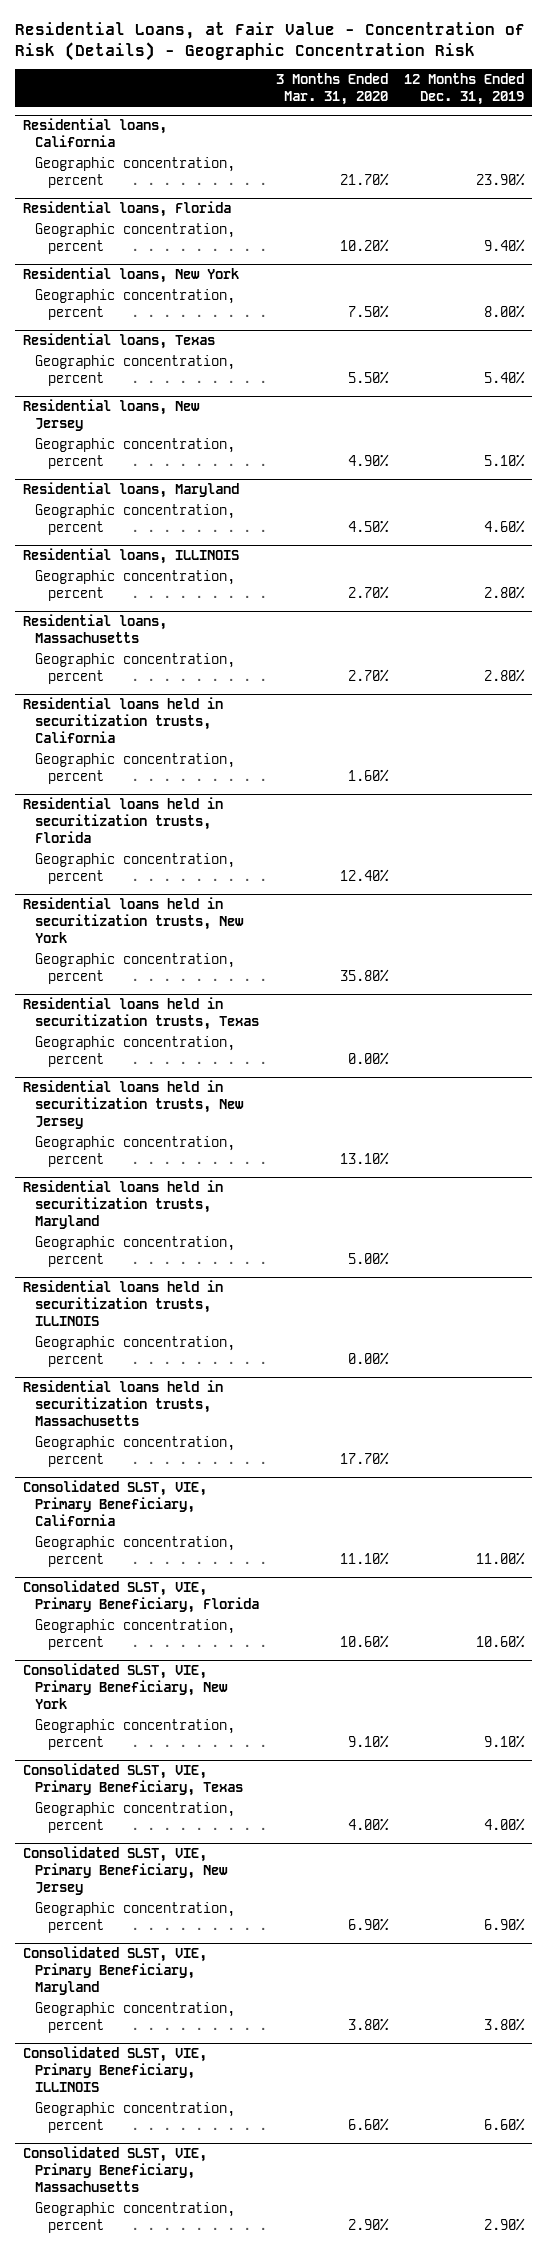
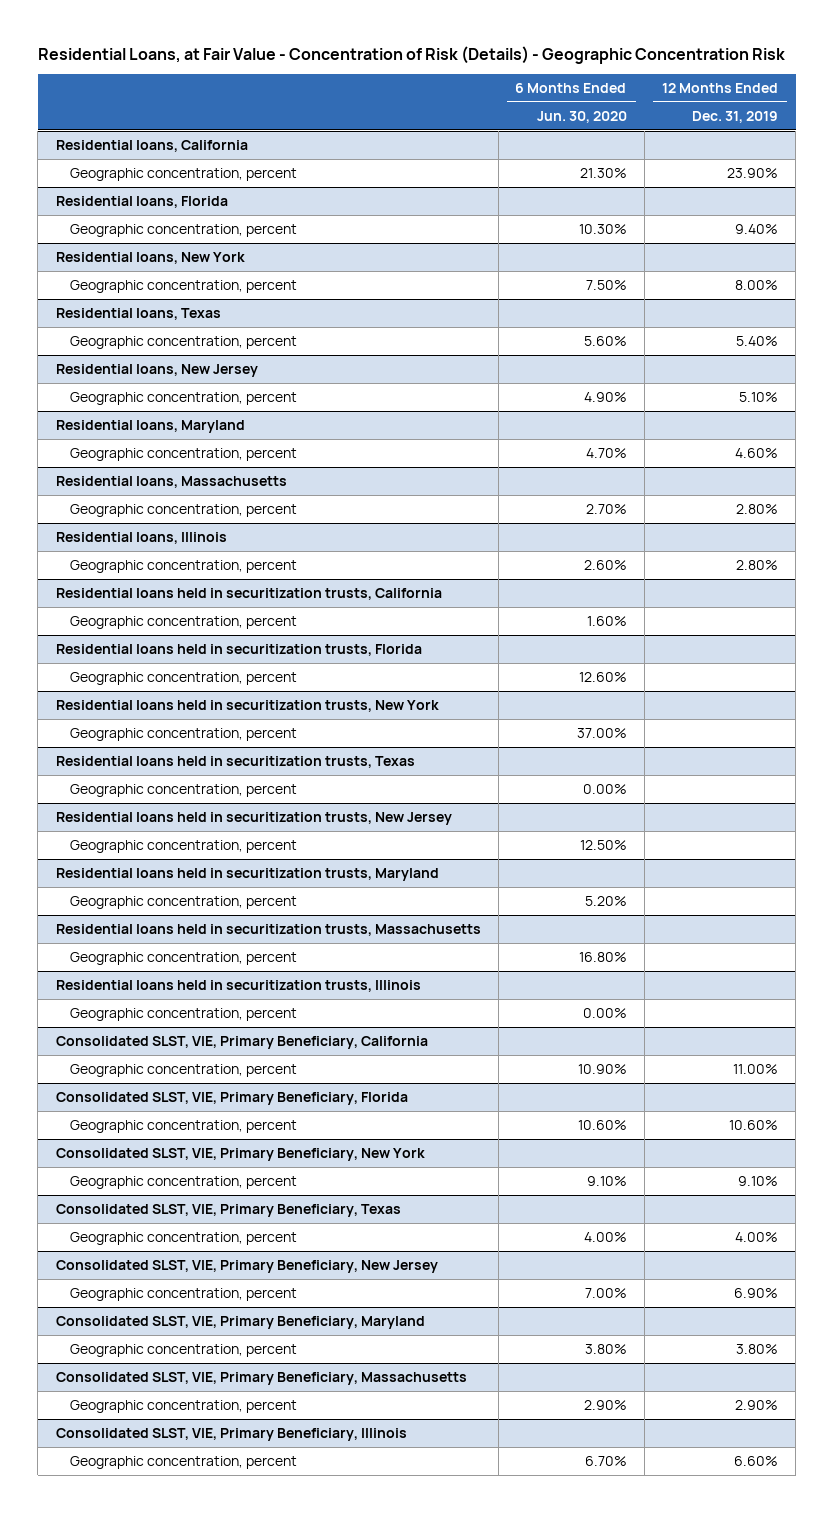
- | 3 Months Ended Mar. 31, 2020 | 12 Months Ended Dec. 31, 2019
+ | 6 Months Ended Jun. 30, 2020 | 12 Months Ended Dec. 31, 2019
- Residential loans, ILLINOIS
- Geographic concentration, percent | 2.70% | 2.80%
+ Residential loans, Illinois
+ Geographic concentration, percent | 2.60% | 2.80%
- Residential loans held in securitization trusts, ILLINOIS
- Geographic concentration, percent | 0.00% |
+ Residential loans held in securitization trusts, Illinois
+ Geographic concentration, percent | 0.00% |
- Consolidated SLST, VIE, Primary Beneficiary, ILLINOIS
- Geographic concentration, percent | 6.60% | 6.60%
+ Consolidated SLST, VIE, Primary Beneficiary, Illinois
+ Geographic concentration, percent | 6.70% | 6.60%

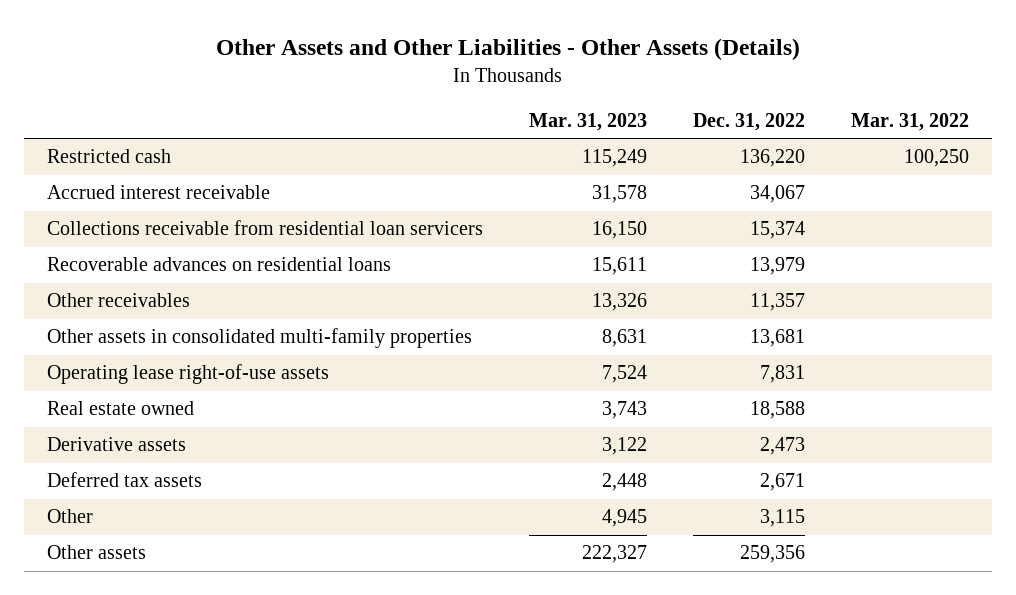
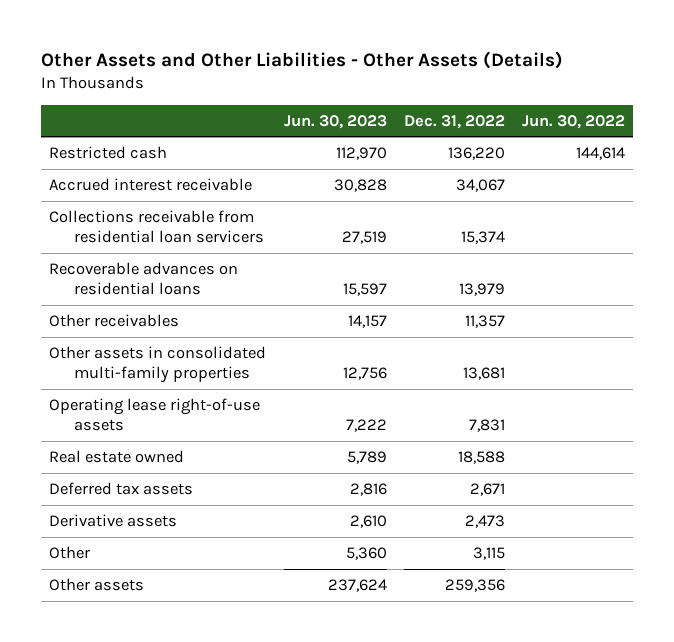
- | Mar. 31, 2023 | Dec. 31, 2022 | Mar. 31, 2022
+ | Jun. 30, 2023 | Dec. 31, 2022 | Jun. 30, 2022
moved down: Derivative assets | 2,610 | 2,473 |

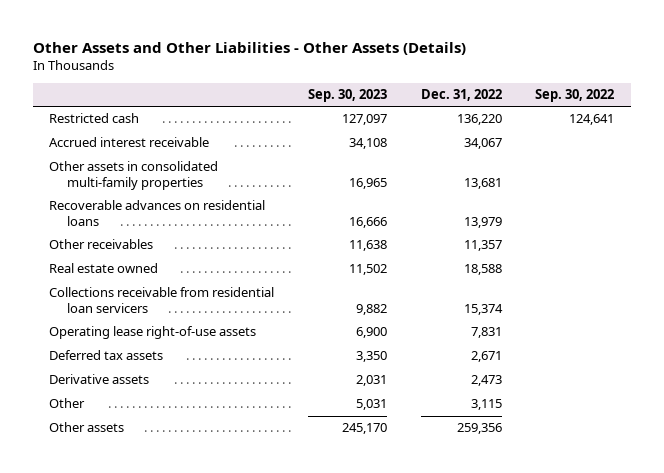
- | Jun. 30, 2023 | Dec. 31, 2022 | Jun. 30, 2022
+ | Sep. 30, 2023 | Dec. 31, 2022 | Sep. 30, 2022
moved up: Other assets in consolidated multi-family properties | 16,965 | 13,681 |
moved down: Collections receivable from residential loan servicers | 9,882 | 15,374 |
moved down: Operating lease right-of-use assets | 6,900 | 7,831 |

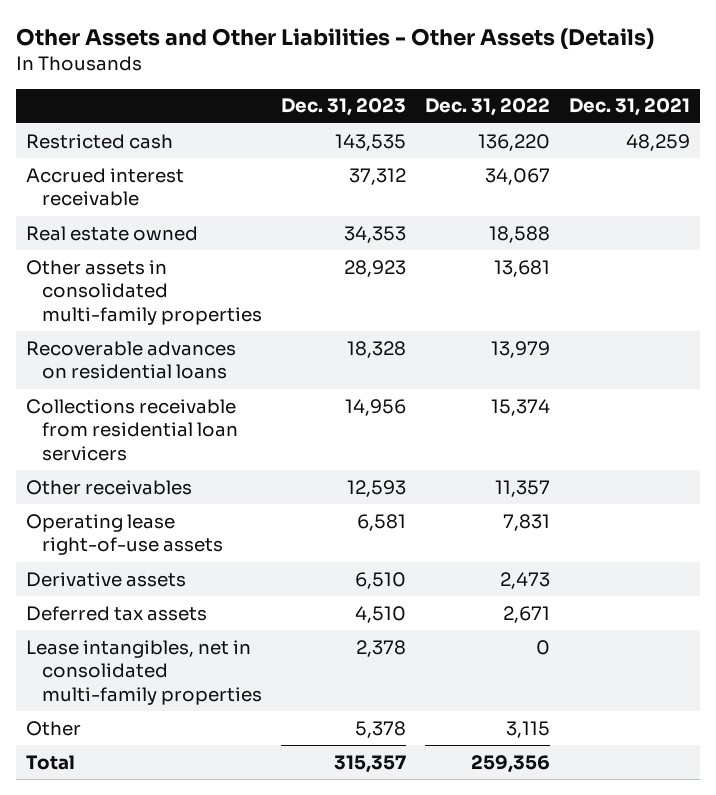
- | Sep. 30, 2023 | Dec. 31, 2022 | Sep. 30, 2022
+ | Dec. 31, 2023 | Dec. 31, 2022 | Dec. 31, 2021
moved up: Real estate owned | 34,353 | 18,588 |
moved down: Other receivables | 12,593 | 11,357 |
moved down: Deferred tax assets | 4,510 | 2,671 |
+ Lease intangibles, net in consolidated multi-family properties | 2,378 | 0 |
- Other assets | 245,170 | 259,356 |
+ Total | 315,357 | 259,356 |

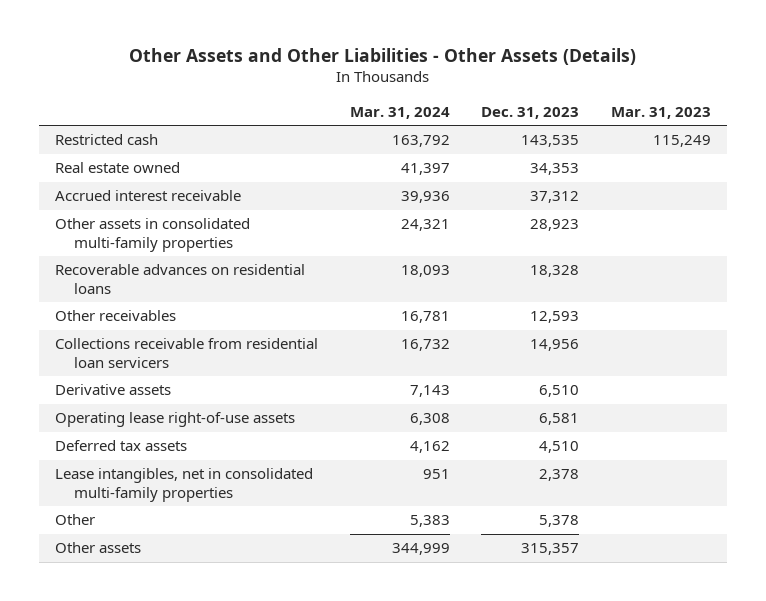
- | Dec. 31, 2023 | Dec. 31, 2022 | Dec. 31, 2021
+ | Mar. 31, 2024 | Dec. 31, 2023 | Mar. 31, 2023
moved down: Accrued interest receivable | 39,936 | 37,312 |
moved down: Collections receivable from residential loan servicers | 16,732 | 14,956 |
moved down: Operating lease right-of-use assets | 6,308 | 6,581 |
- Total | 315,357 | 259,356 |
+ Other assets | 344,999 | 315,357 |

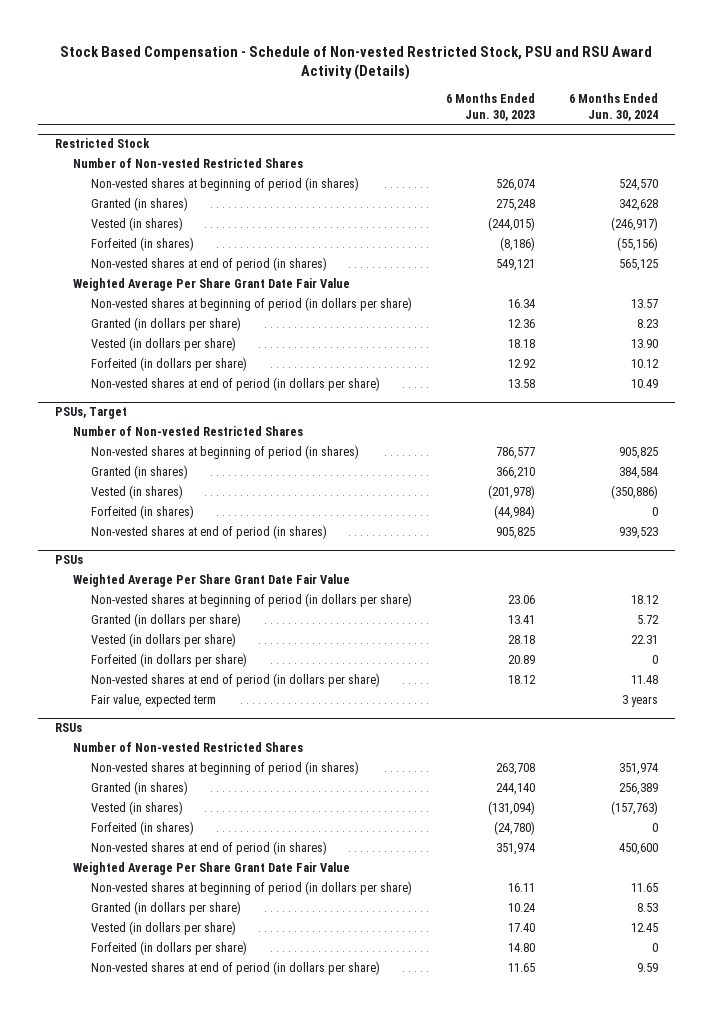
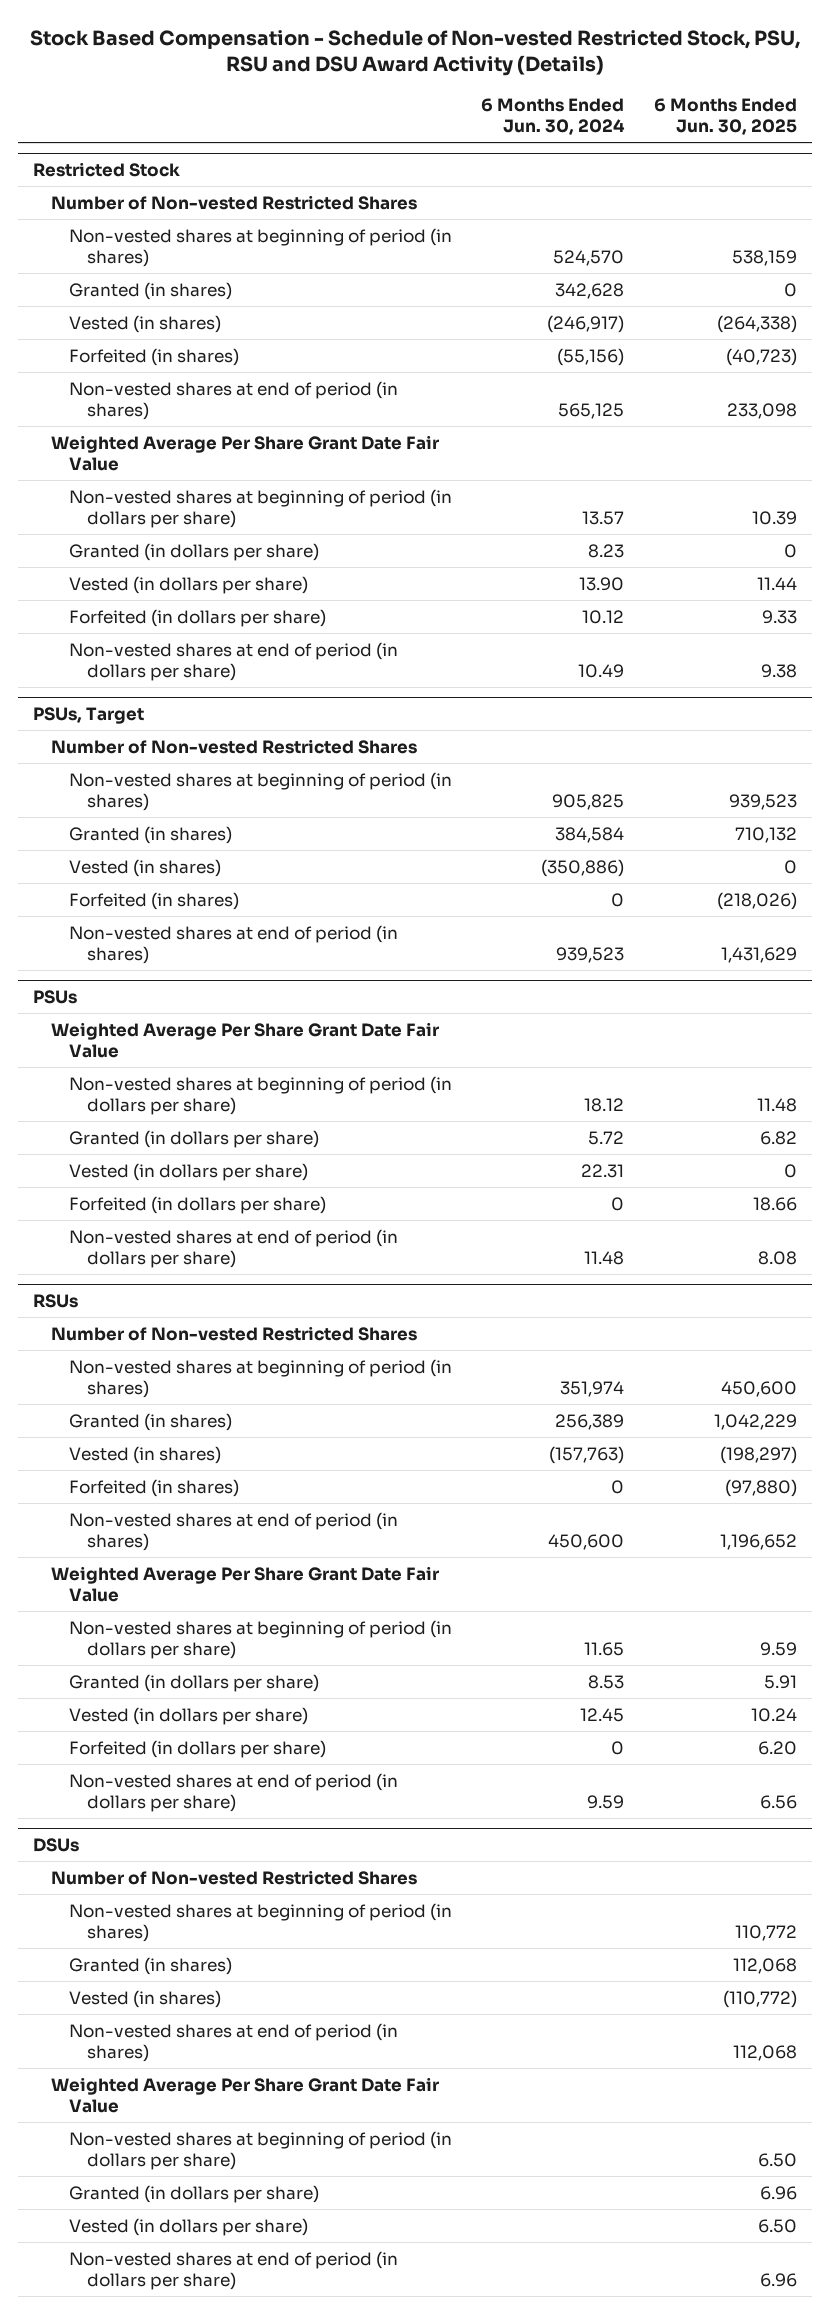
- Stock Based Compensation - Schedule of Non-vested Restricted Stock, PSU and RSU Award Activity (Details)
+ Stock Based Compensation - Schedule of Non-vested Restricted Stock, PSU, RSU and DSU Award Activity (Details)
- | 6 Months Ended Jun. 30, 2023 | 6 Months Ended Jun. 30, 2024
+ | 6 Months Ended Jun. 30, 2024 | 6 Months Ended Jun. 30, 2025
@ PSUs
- Fair value, expected term | | 3 years
+ DSUs
+ Number of Non-vested Restricted Shares
+ Non-vested shares at beginning of period (in shares) | | 110,772
+ Granted (in shares) | | 112,068
+ Vested (in shares) | | (110,772)
+ Non-vested shares at end of period (in shares) | | 112,068
+ Weighted Average Per Share Grant Date Fair Value
+ Non-vested shares at beginning of period (in dollars per share) | | 6.50
+ Granted (in dollars per share) | | 6.96
+ Vested (in dollars per share) | | 6.50
+ Non-vested shares at end of period (in dollars per share) | | 6.96

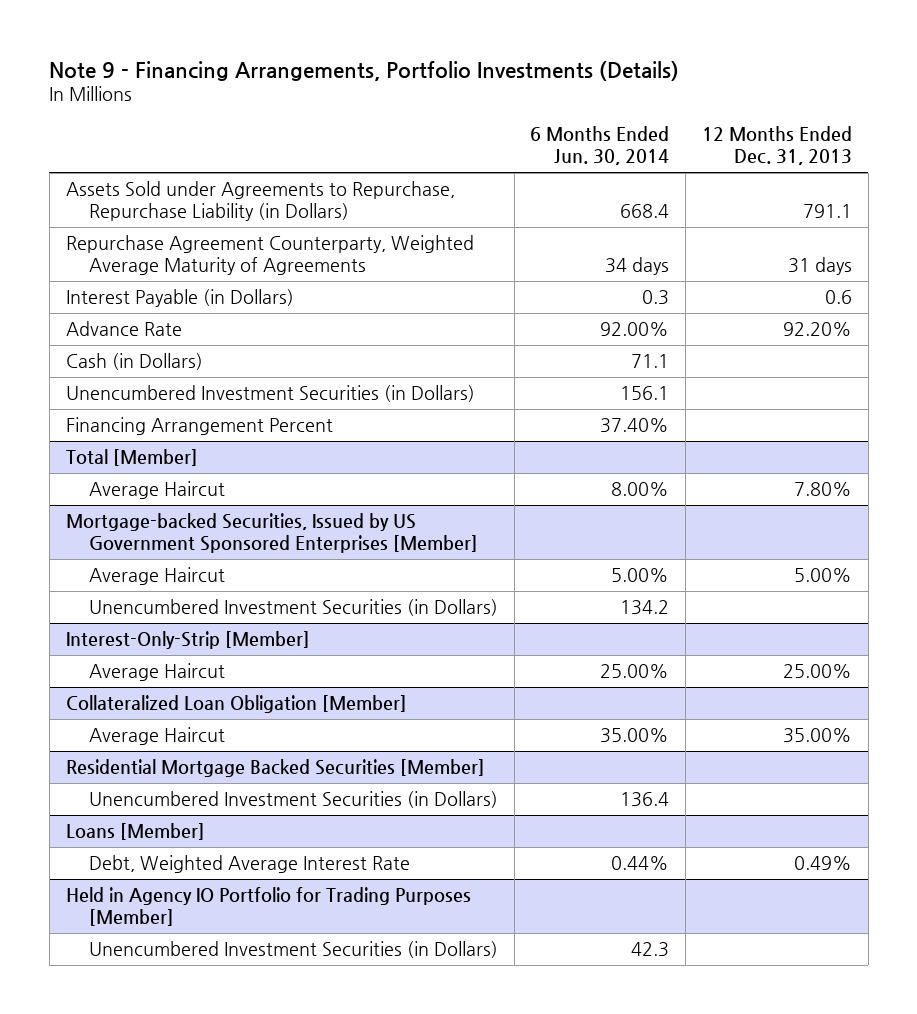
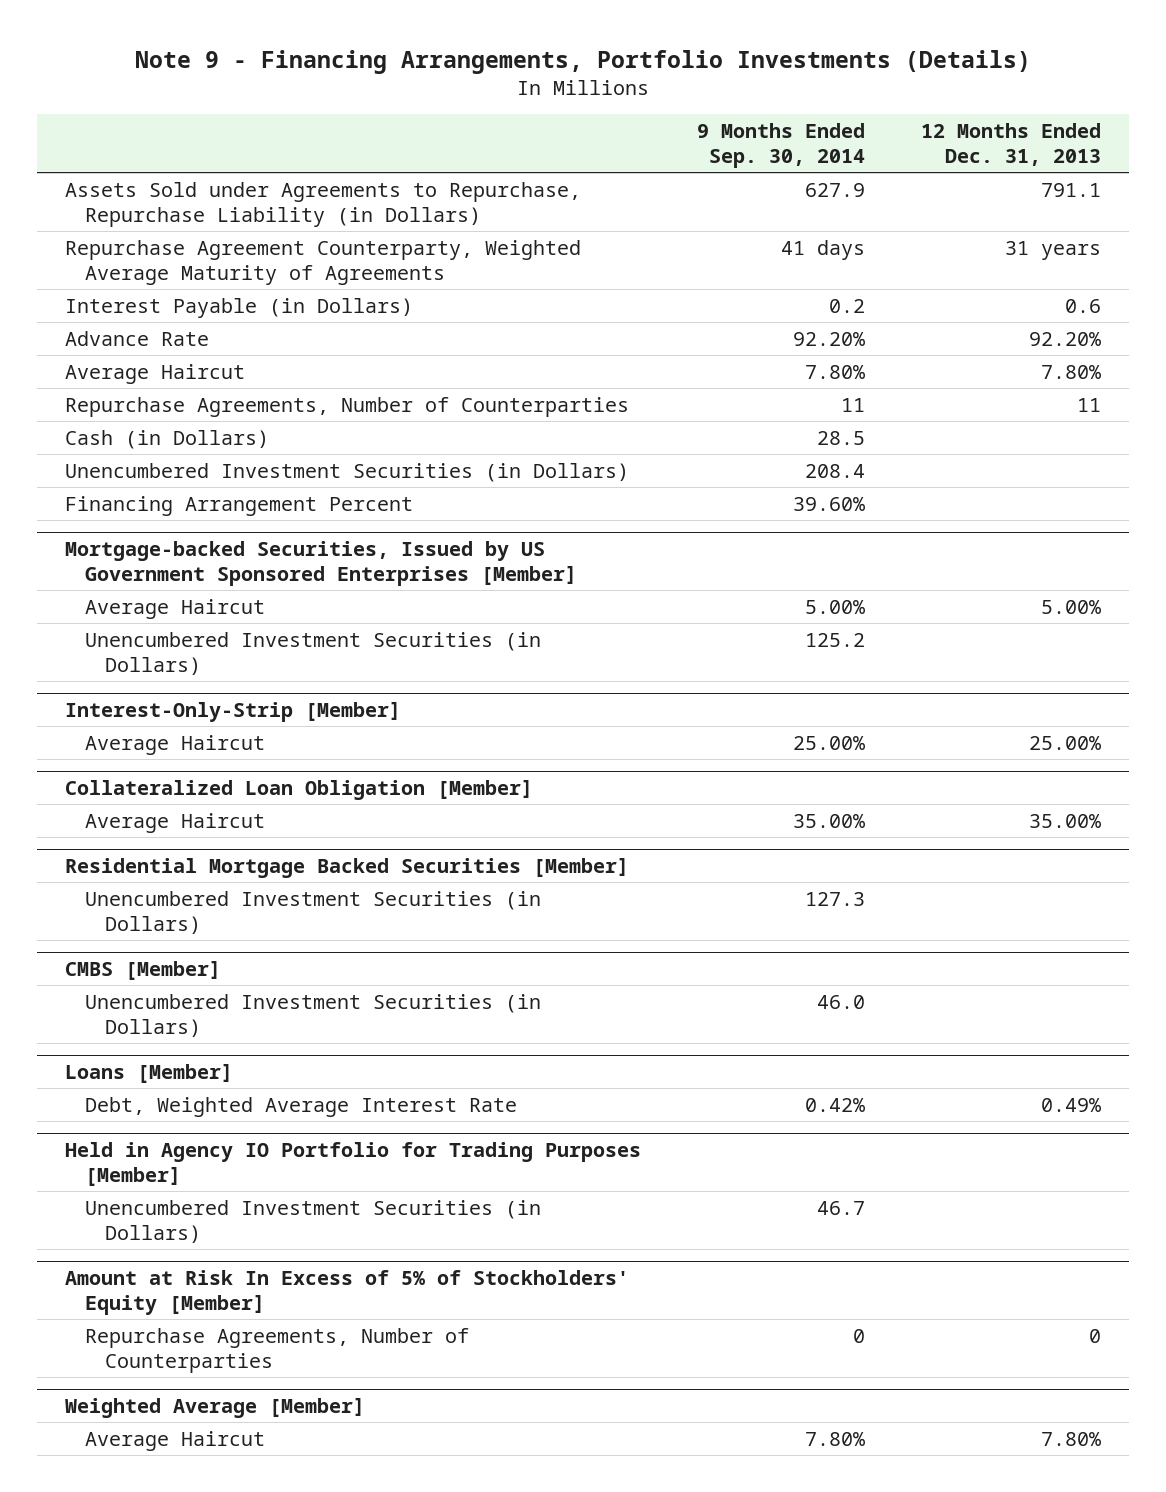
- | 6 Months Ended Jun. 30, 2014 | 12 Months Ended Dec. 31, 2013
+ | 9 Months Ended Sep. 30, 2014 | 12 Months Ended Dec. 31, 2013
- Repurchase Agreement Counterparty, Weighted Average Maturity of Agreements | 34 days | 31 days
+ Repurchase Agreement Counterparty, Weighted Average Maturity of Agreements | 41 days | 31 years
+ Average Haircut | 7.80% | 7.80%
+ Repurchase Agreements, Number of Counterparties | 11 | 11
- Total [Member]
- Average Haircut | 8.00% | 7.80%
+ CMBS [Member]
+ Unencumbered Investment Securities (in Dollars) | 46.0 |
+ Amount at Risk In Excess of 5% of Stockholders' Equity [Member]
+ Repurchase Agreements, Number of Counterparties | 0 | 0
+ Weighted Average [Member]
+ Average Haircut | 7.80% | 7.80%

